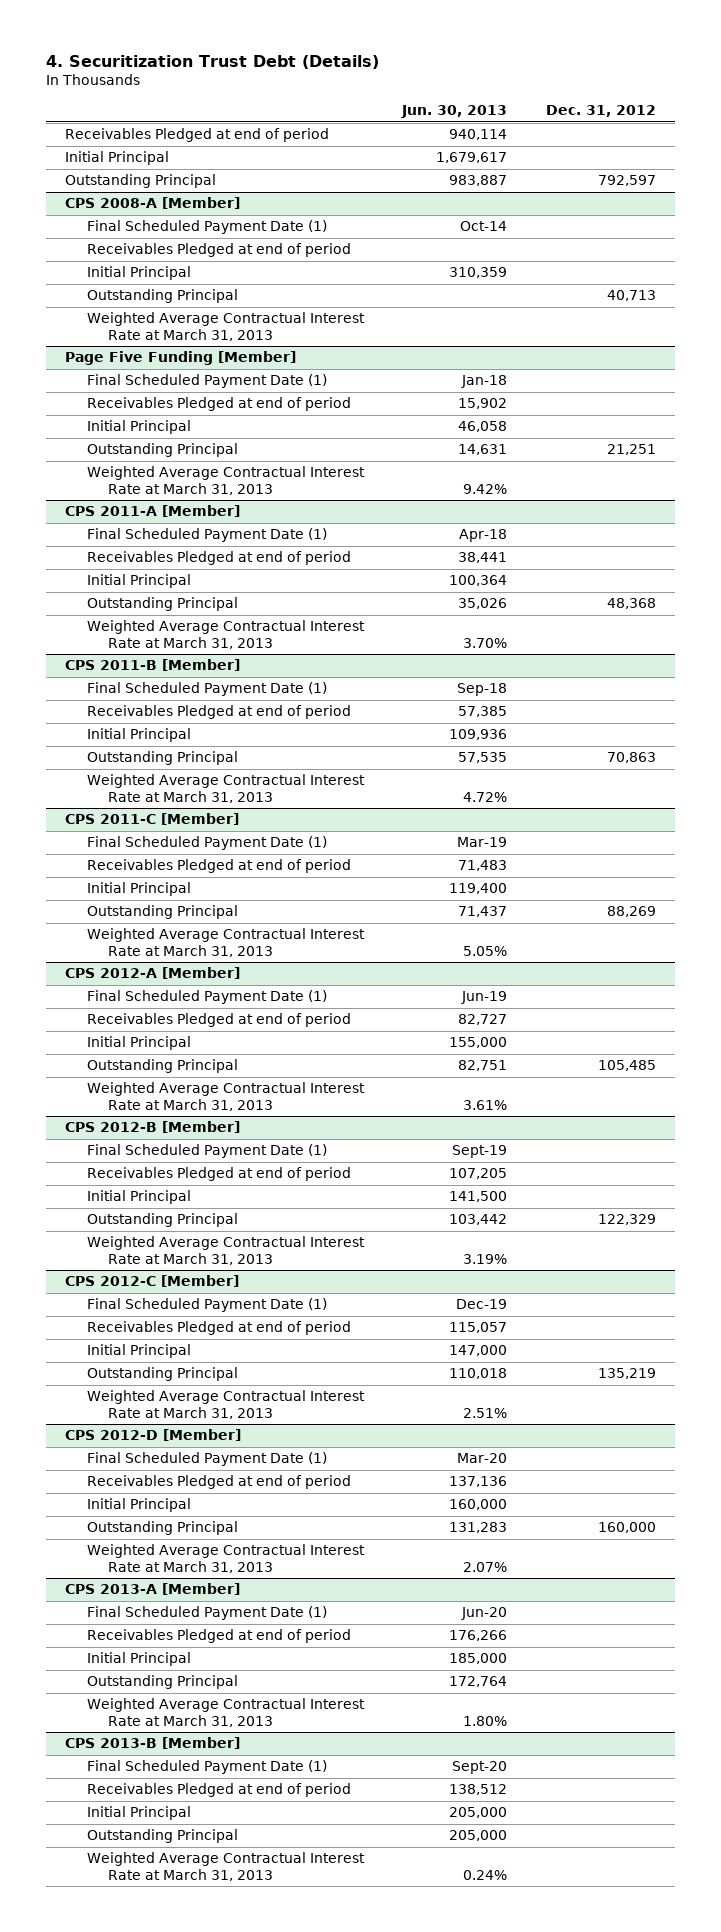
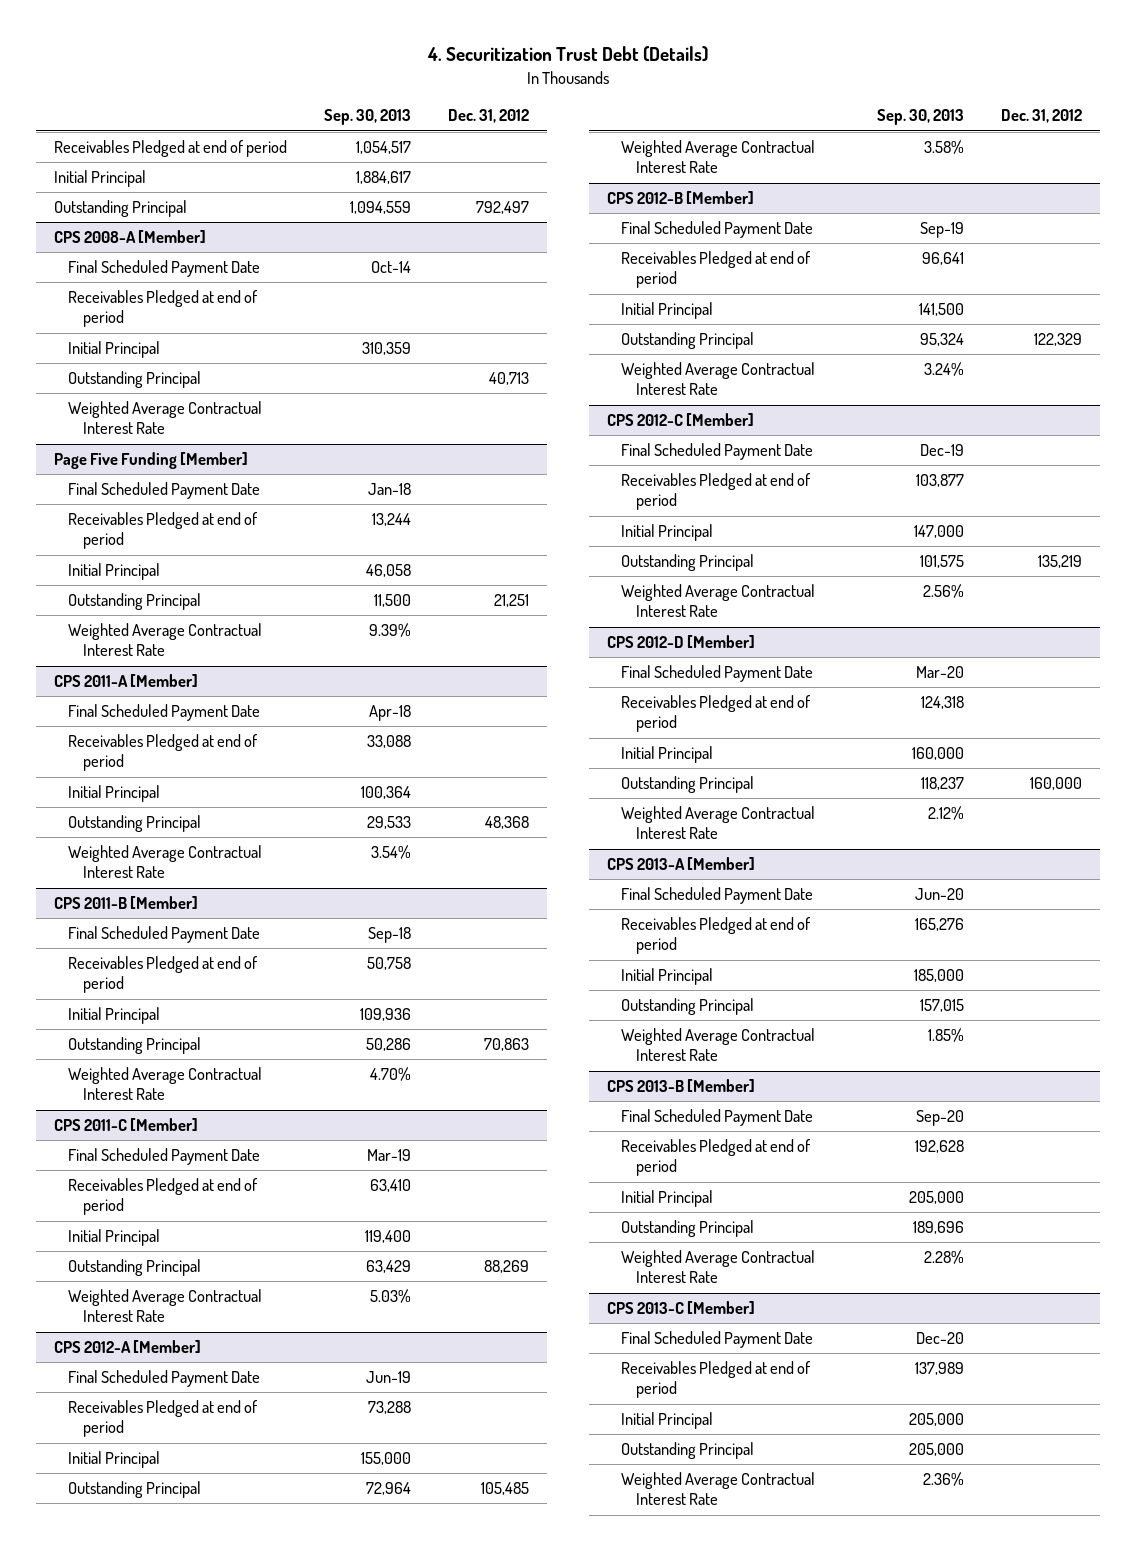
- | Jun. 30, 2013 | Dec. 31, 2012
+ | Sep. 30, 2013 | Dec. 31, 2012
- Outstanding Principal | 983,887 | 792,597
+ Outstanding Principal | 1,094,559 | 792,497
@ CPS 2008-A [Member]
- Final Scheduled Payment Date (1) | Oct-14 |
+ Final Scheduled Payment Date | Oct-14 |
- Weighted Average Contractual Interest Rate at March 31, 2013
+ Weighted Average Contractual Interest Rate
@ Page Five Funding [Member]
- Final Scheduled Payment Date (1) | Jan-18 |
+ Final Scheduled Payment Date | Jan-18 |
- Weighted Average Contractual Interest Rate at March 31, 2013 | 9.42% |
+ Weighted Average Contractual Interest Rate | 9.39% |
@ CPS 2011-A [Member]
- Final Scheduled Payment Date (1) | Apr-18 |
+ Final Scheduled Payment Date | Apr-18 |
- Weighted Average Contractual Interest Rate at March 31, 2013 | 3.70% |
+ Weighted Average Contractual Interest Rate | 3.54% |
@ CPS 2011-B [Member]
- Final Scheduled Payment Date (1) | Sep-18 |
+ Final Scheduled Payment Date | Sep-18 |
- Weighted Average Contractual Interest Rate at March 31, 2013 | 4.72% |
+ Weighted Average Contractual Interest Rate | 4.70% |
@ CPS 2011-C [Member]
- Final Scheduled Payment Date (1) | Mar-19 |
+ Final Scheduled Payment Date | Mar-19 |
- Weighted Average Contractual Interest Rate at March 31, 2013 | 5.05% |
+ Weighted Average Contractual Interest Rate | 5.03% |
@ CPS 2012-A [Member]
- Final Scheduled Payment Date (1) | Jun-19 |
+ Final Scheduled Payment Date | Jun-19 |
- Weighted Average Contractual Interest Rate at March 31, 2013 | 3.61% |
+ Weighted Average Contractual Interest Rate | 3.58% |
@ CPS 2012-B [Member]
- Final Scheduled Payment Date (1) | Sept-19 |
+ Final Scheduled Payment Date | Sep-19 |
- Weighted Average Contractual Interest Rate at March 31, 2013 | 3.19% |
+ Weighted Average Contractual Interest Rate | 3.24% |
@ CPS 2012-C [Member]
- Final Scheduled Payment Date (1) | Dec-19 |
+ Final Scheduled Payment Date | Dec-19 |
- Weighted Average Contractual Interest Rate at March 31, 2013 | 2.51% |
+ Weighted Average Contractual Interest Rate | 2.56% |
@ CPS 2012-D [Member]
- Final Scheduled Payment Date (1) | Mar-20 |
+ Final Scheduled Payment Date | Mar-20 |
- Weighted Average Contractual Interest Rate at March 31, 2013 | 2.07% |
+ Weighted Average Contractual Interest Rate | 2.12% |
@ CPS 2013-A [Member]
- Final Scheduled Payment Date (1) | Jun-20 |
+ Final Scheduled Payment Date | Jun-20 |
- Weighted Average Contractual Interest Rate at March 31, 2013 | 1.80% |
+ Weighted Average Contractual Interest Rate | 1.85% |
@ CPS 2013-B [Member]
- Final Scheduled Payment Date (1) | Sept-20 |
+ Final Scheduled Payment Date | Sep-20 |
- Weighted Average Contractual Interest Rate at March 31, 2013 | 0.24% |
+ Weighted Average Contractual Interest Rate | 2.28% |
+ CPS 2013-C [Member]
+ Final Scheduled Payment Date | Dec-20 |
+ Receivables Pledged at end of period | 137,989 |
+ Initial Principal | 205,000 |
+ Outstanding Principal | 205,000 |
+ Weighted Average Contractual Interest Rate | 2.36% |

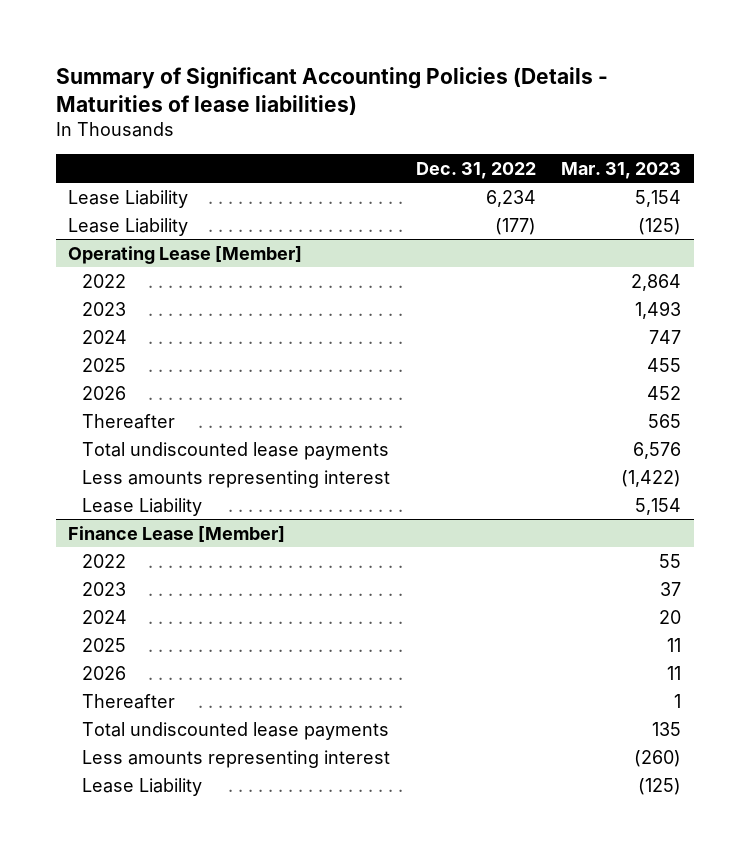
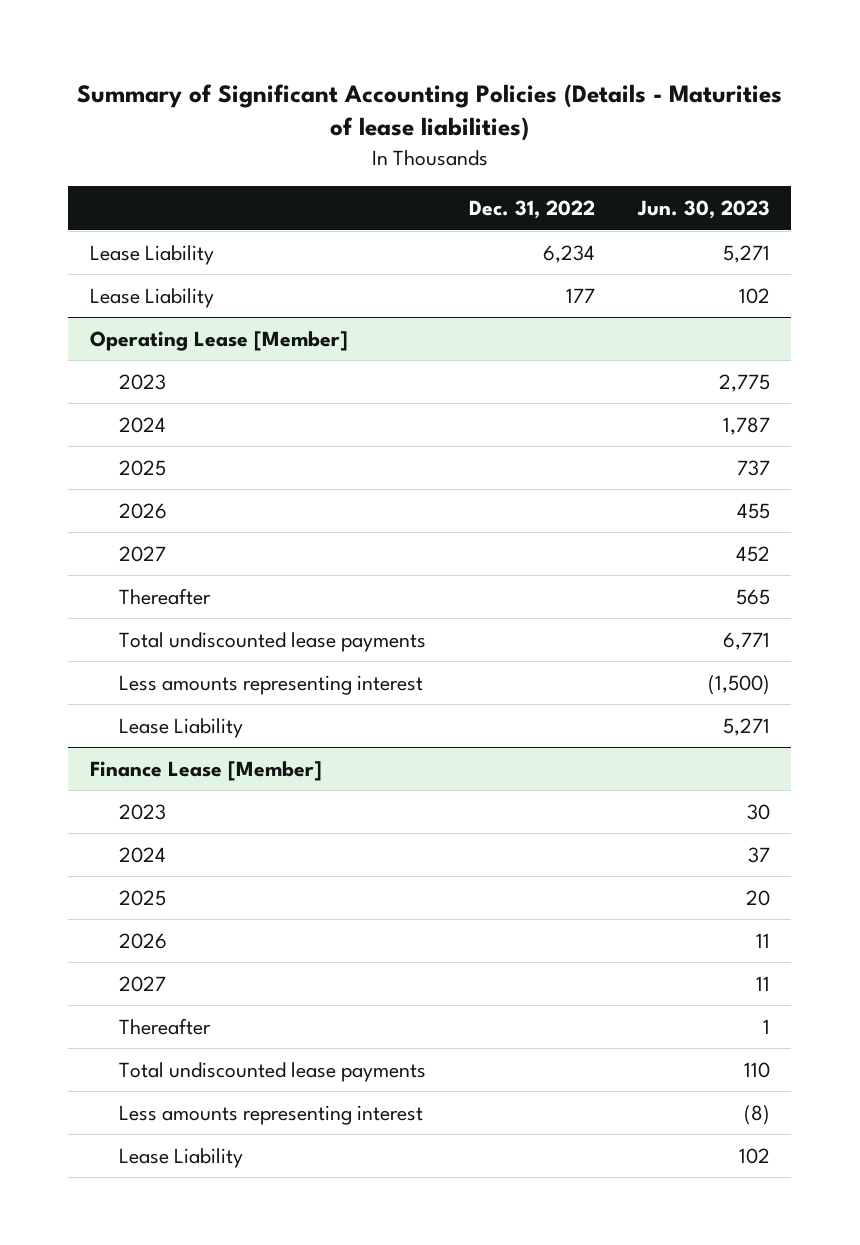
- | Dec. 31, 2022 | Mar. 31, 2023
+ | Dec. 31, 2022 | Jun. 30, 2023
- Lease Liability | (177) | (125)
+ Lease Liability | 177 | 102
@ Operating Lease [Member]
- 2022 | | 2,864
+ 2027 | | 452
@ Finance Lease [Member]
- 2022 | | 55
+ 2027 | | 11

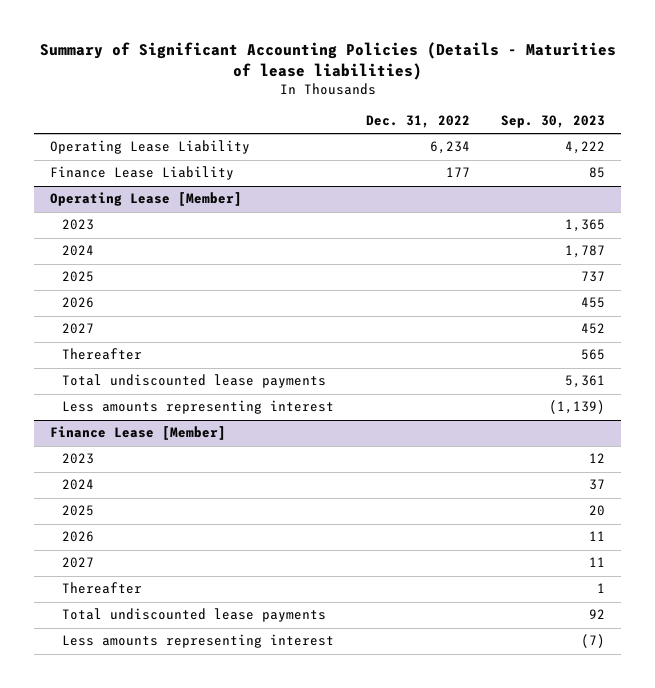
- | Dec. 31, 2022 | Jun. 30, 2023
+ | Dec. 31, 2022 | Sep. 30, 2023
- Lease Liability | 6,234 | 5,271
- Lease Liability | 177 | 102
+ Operating Lease Liability | 6,234 | 4,222
+ Finance Lease Liability | 177 | 85
@ Operating Lease [Member]
- Lease Liability | | 5,271
@ Finance Lease [Member]
- Lease Liability | | 102

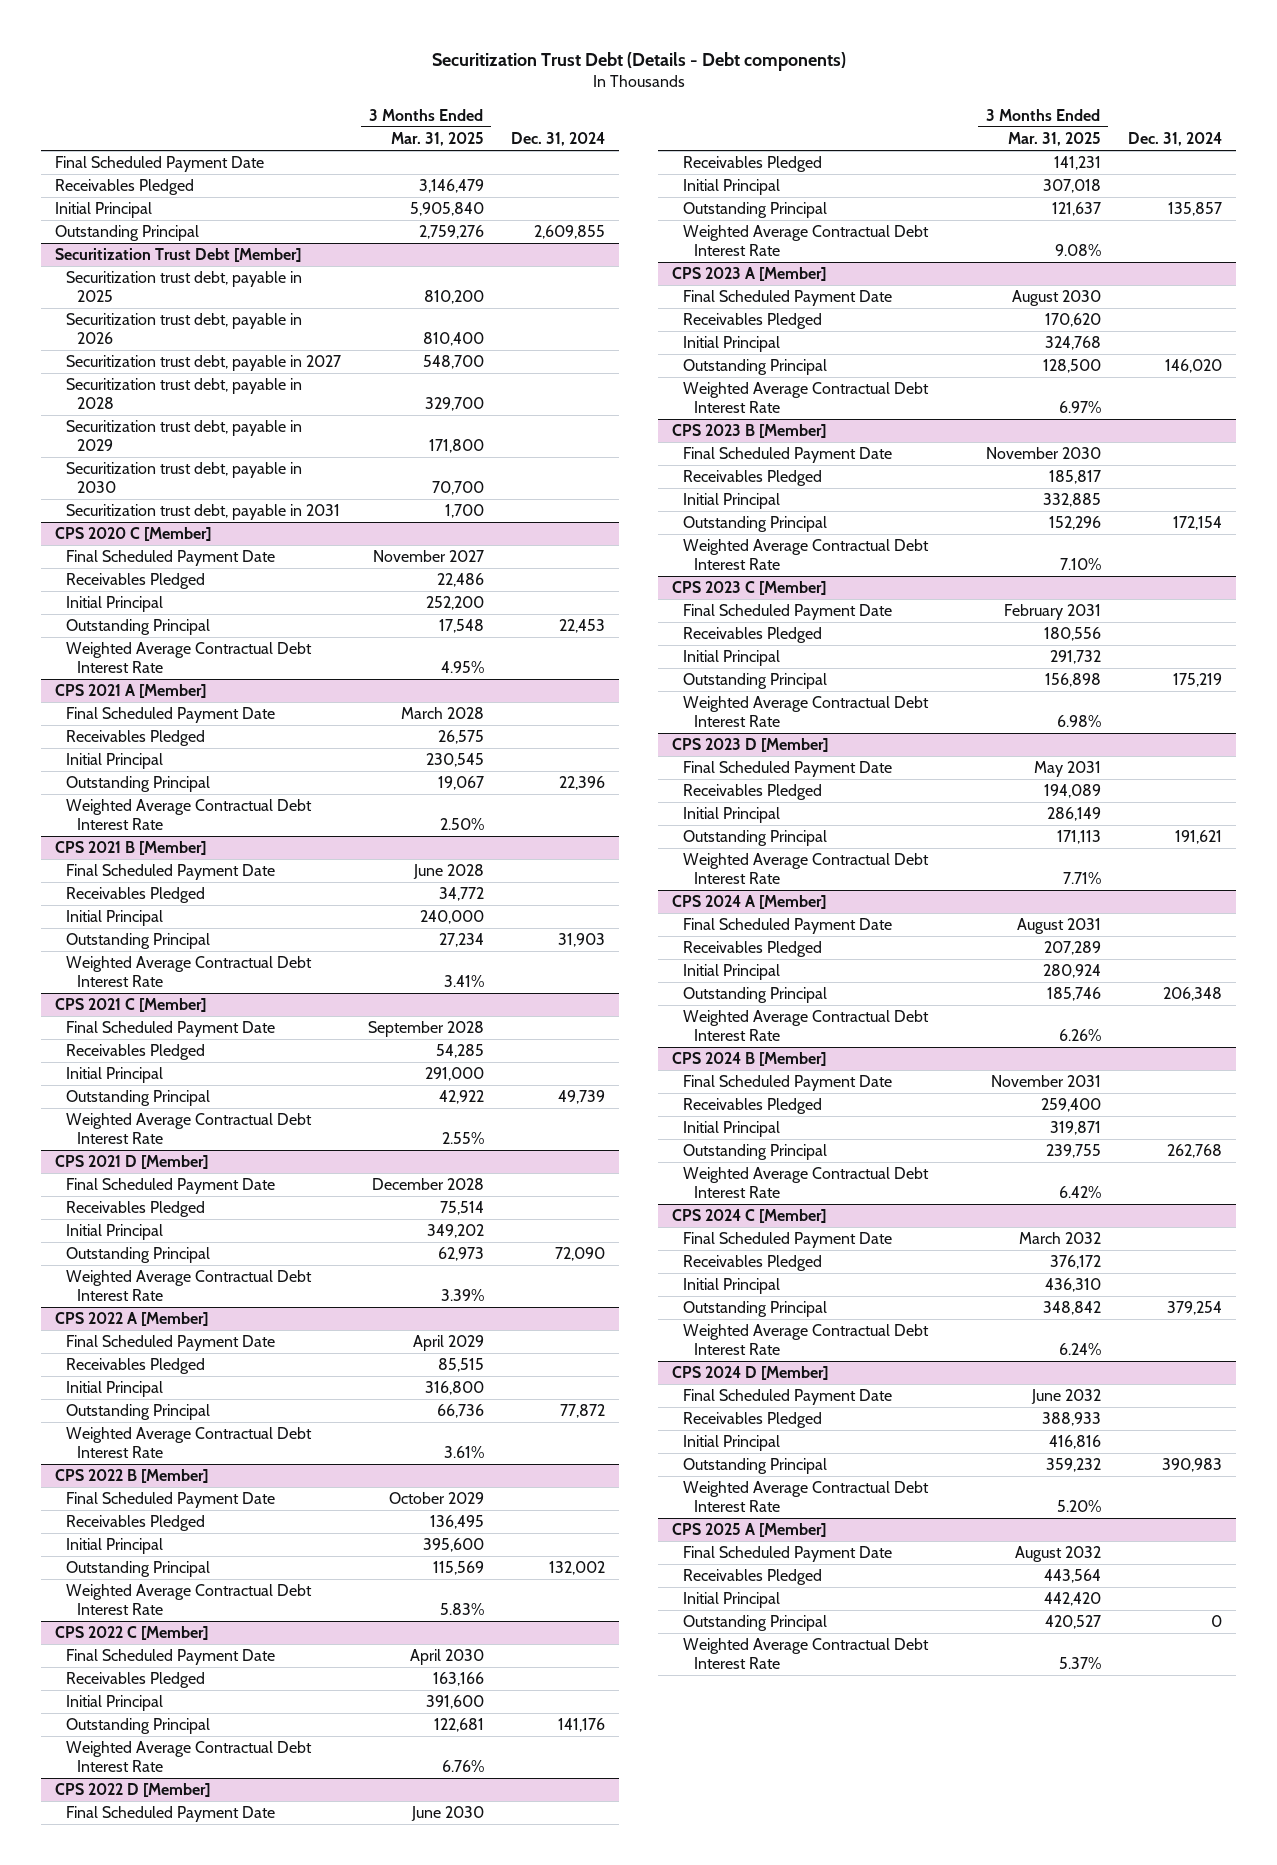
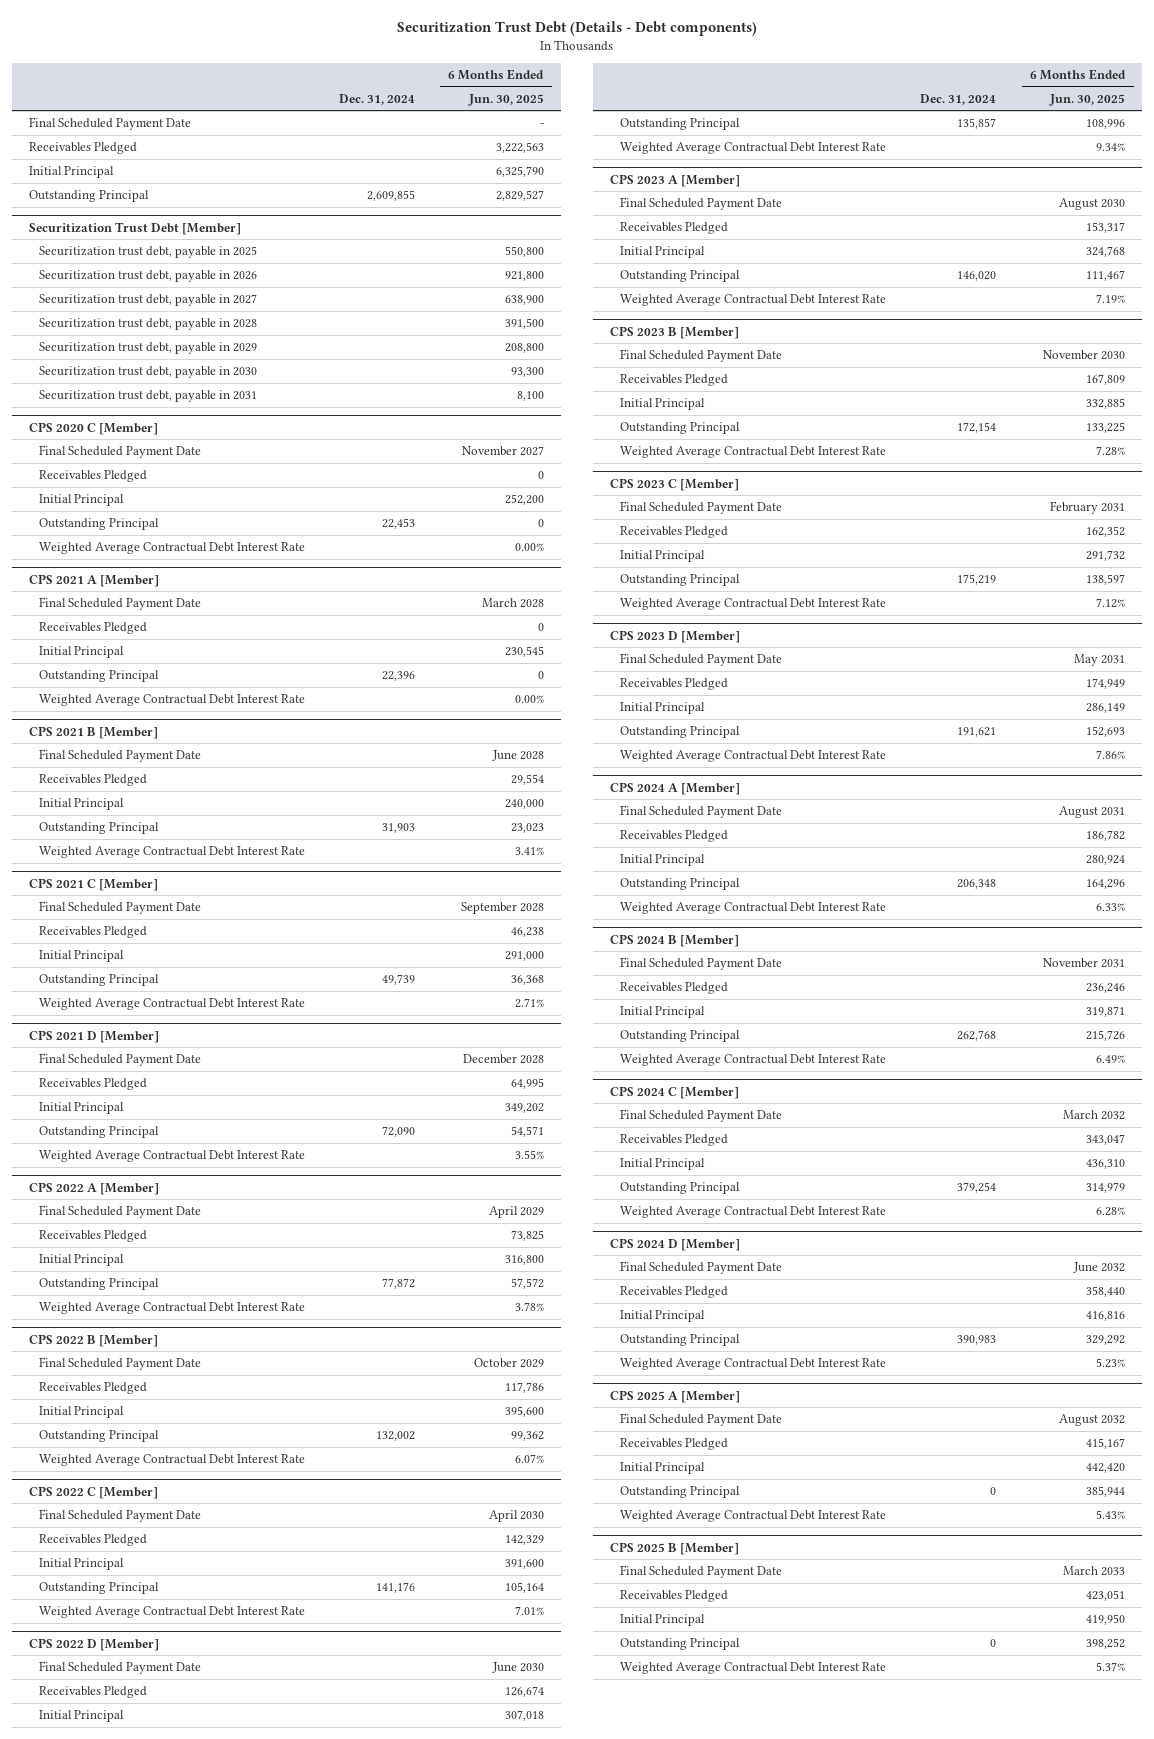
- | 3 Months Ended Mar. 31, 2025 | Dec. 31, 2024
+ | Dec. 31, 2024 | 6 Months Ended Jun. 30, 2025
+ CPS 2025 B [Member]
+ Final Scheduled Payment Date | | March 2033
+ Receivables Pledged | | 423,051
+ Initial Principal | | 419,950
+ Outstanding Principal | 0 | 398,252
+ Weighted Average Contractual Debt Interest Rate | | 5.37%

